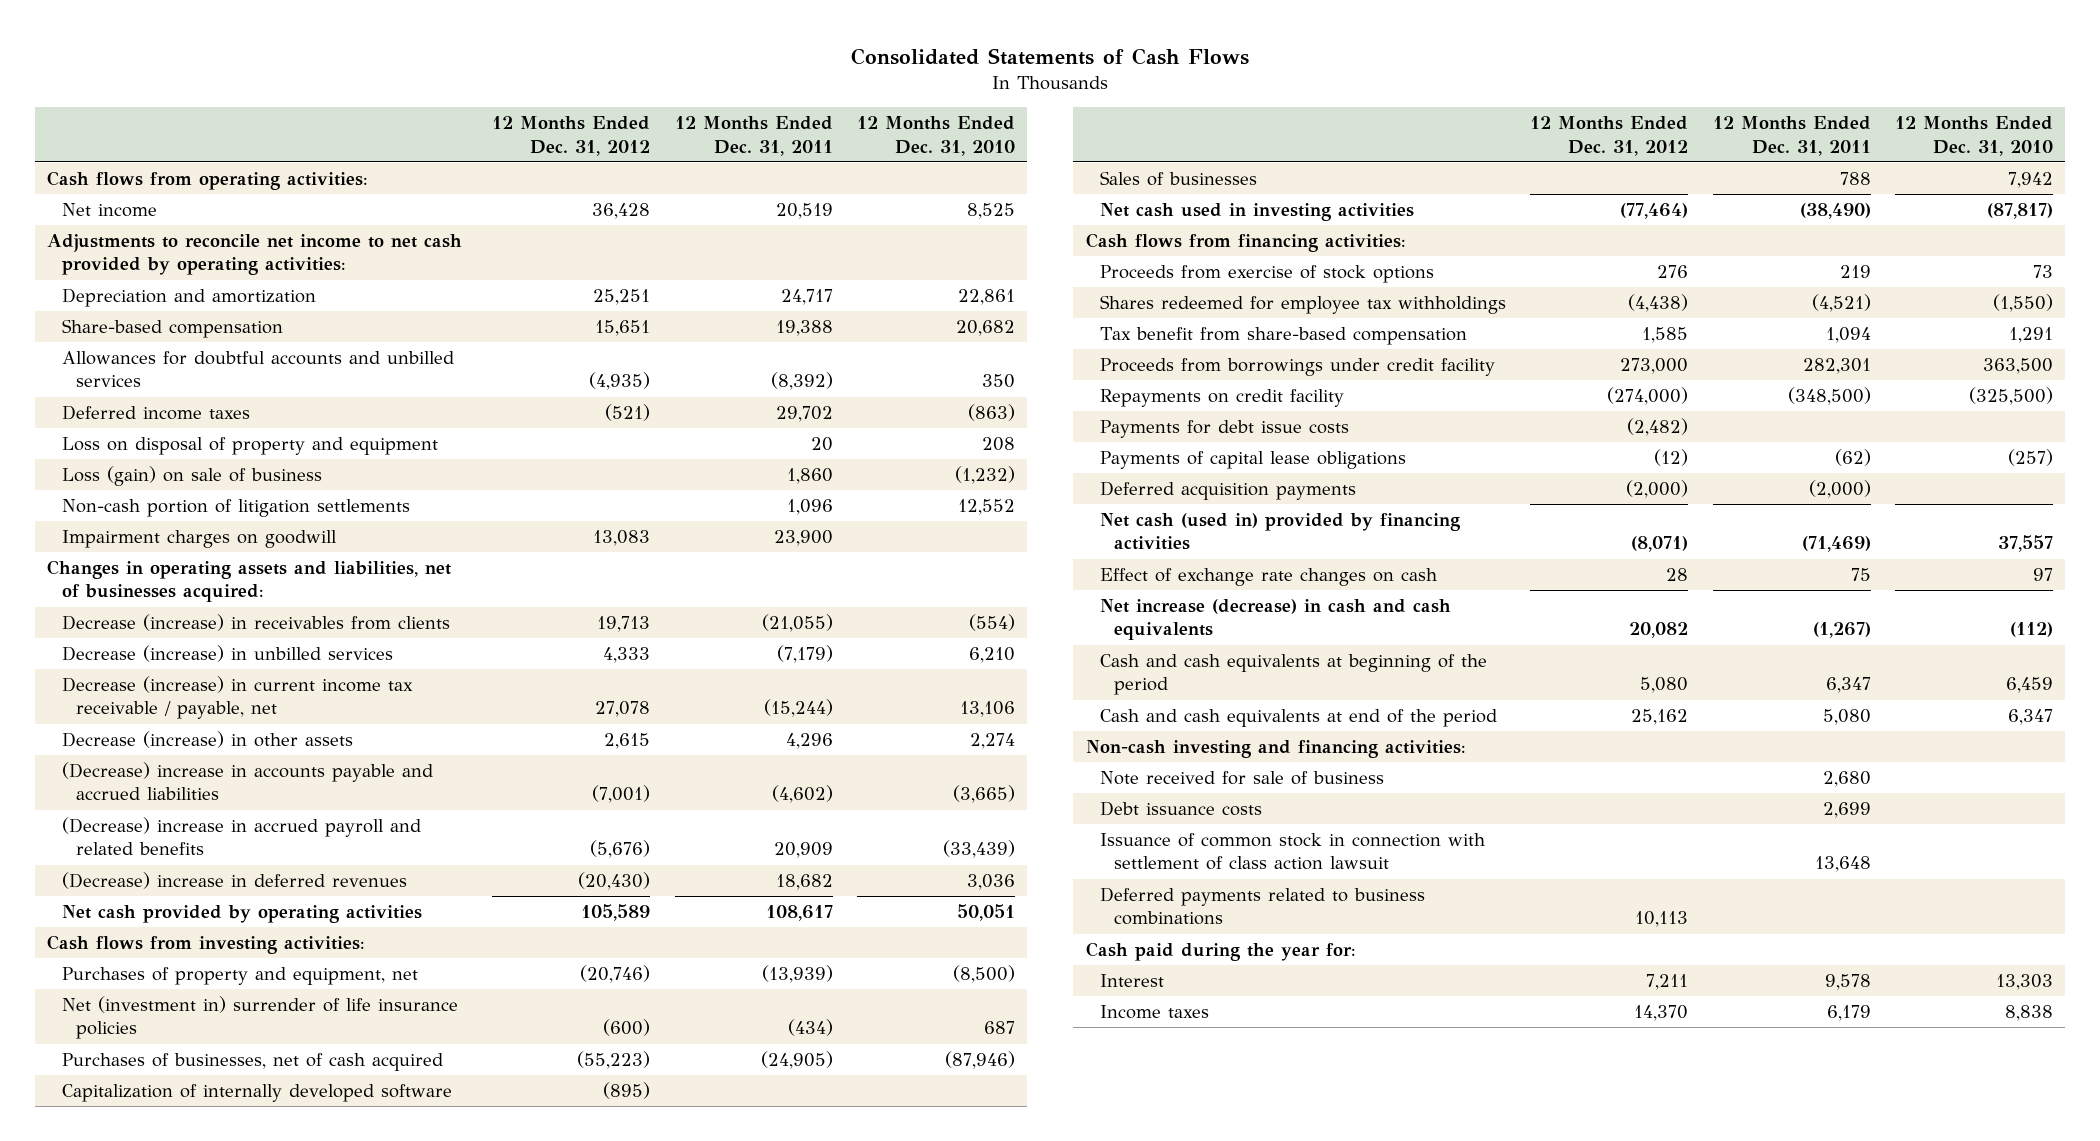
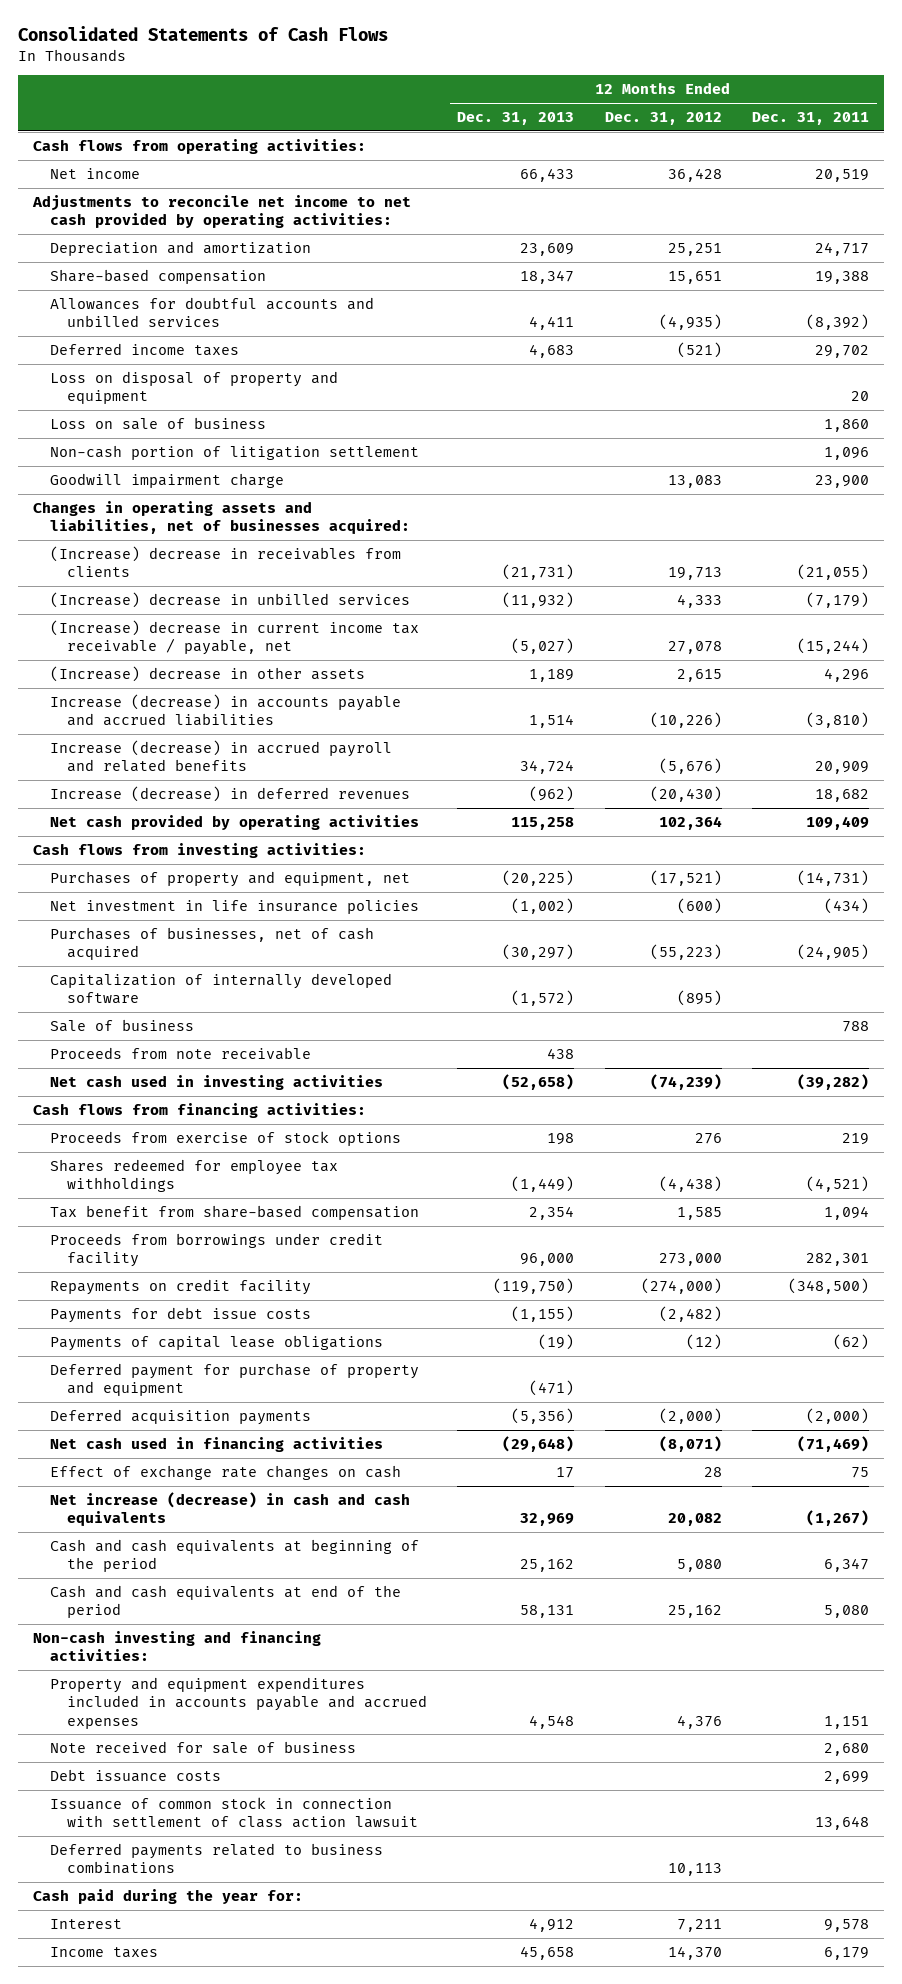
- | 12 Months Ended Dec. 31, 2012 | 12 Months Ended Dec. 31, 2011 | 12 Months Ended Dec. 31, 2010
+ | 12 Months Ended Dec. 31, 2013 | 12 Months Ended Dec. 31, 2012 | 12 Months Ended Dec. 31, 2011
- Loss (gain) on sale of business | | 1,860 | (1,232)
- Non-cash portion of litigation settlements | | 1,096 | 12,552
- Impairment charges on goodwill | 13,083 | 23,900 |
+ Loss on sale of business | | | 1,860
+ Non-cash portion of litigation settlement | | | 1,096
+ Goodwill impairment charge | | 13,083 | 23,900
- Decrease (increase) in receivables from clients | 19,713 | (21,055) | (554)
- Decrease (increase) in unbilled services | 4,333 | (7,179) | 6,210
- Decrease (increase) in current income tax receivable / payable, net | 27,078 | (15,244) | 13,106
- Decrease (increase) in other assets | 2,615 | 4,296 | 2,274
- (Decrease) increase in accounts payable and accrued liabilities | (7,001) | (4,602) | (3,665)
- (Decrease) increase in accrued payroll and related benefits | (5,676) | 20,909 | (33,439)
- (Decrease) increase in deferred revenues | (20,430) | 18,682 | 3,036
- Net cash provided by operating activities | 105,589 | 108,617 | 50,051
+ (Increase) decrease in receivables from clients | (21,731) | 19,713 | (21,055)
+ (Increase) decrease in unbilled services | (11,932) | 4,333 | (7,179)
+ (Increase) decrease in current income tax receivable / payable, net | (5,027) | 27,078 | (15,244)
+ (Increase) decrease in other assets | 1,189 | 2,615 | 4,296
+ Increase (decrease) in accounts payable and accrued liabilities | 1,514 | (10,226) | (3,810)
+ Increase (decrease) in accrued payroll and related benefits | 34,724 | (5,676) | 20,909
+ Increase (decrease) in deferred revenues | (962) | (20,430) | 18,682
+ Net cash provided by operating activities | 115,258 | 102,364 | 109,409
- Purchases of property and equipment, net | (20,746) | (13,939) | (8,500)
- Net (investment in) surrender of life insurance policies | (600) | (434) | 687
+ Purchases of property and equipment, net | (20,225) | (17,521) | (14,731)
+ Net investment in life insurance policies | (1,002) | (600) | (434)
- Sales of businesses | | 788 | 7,942
- Net cash used in investing activities | (77,464) | (38,490) | (87,817)
+ Sale of business | | | 788
+ Proceeds from note receivable | 438 | |
+ Net cash used in investing activities | (52,658) | (74,239) | (39,282)
+ Deferred payment for purchase of property and equipment | (471) | |
- Net cash (used in) provided by financing activities | (8,071) | (71,469) | 37,557
+ Net cash used in financing activities | (29,648) | (8,071) | (71,469)
+ Property and equipment expenditures included in accounts payable and accrued expenses | 4,548 | 4,376 | 1,151

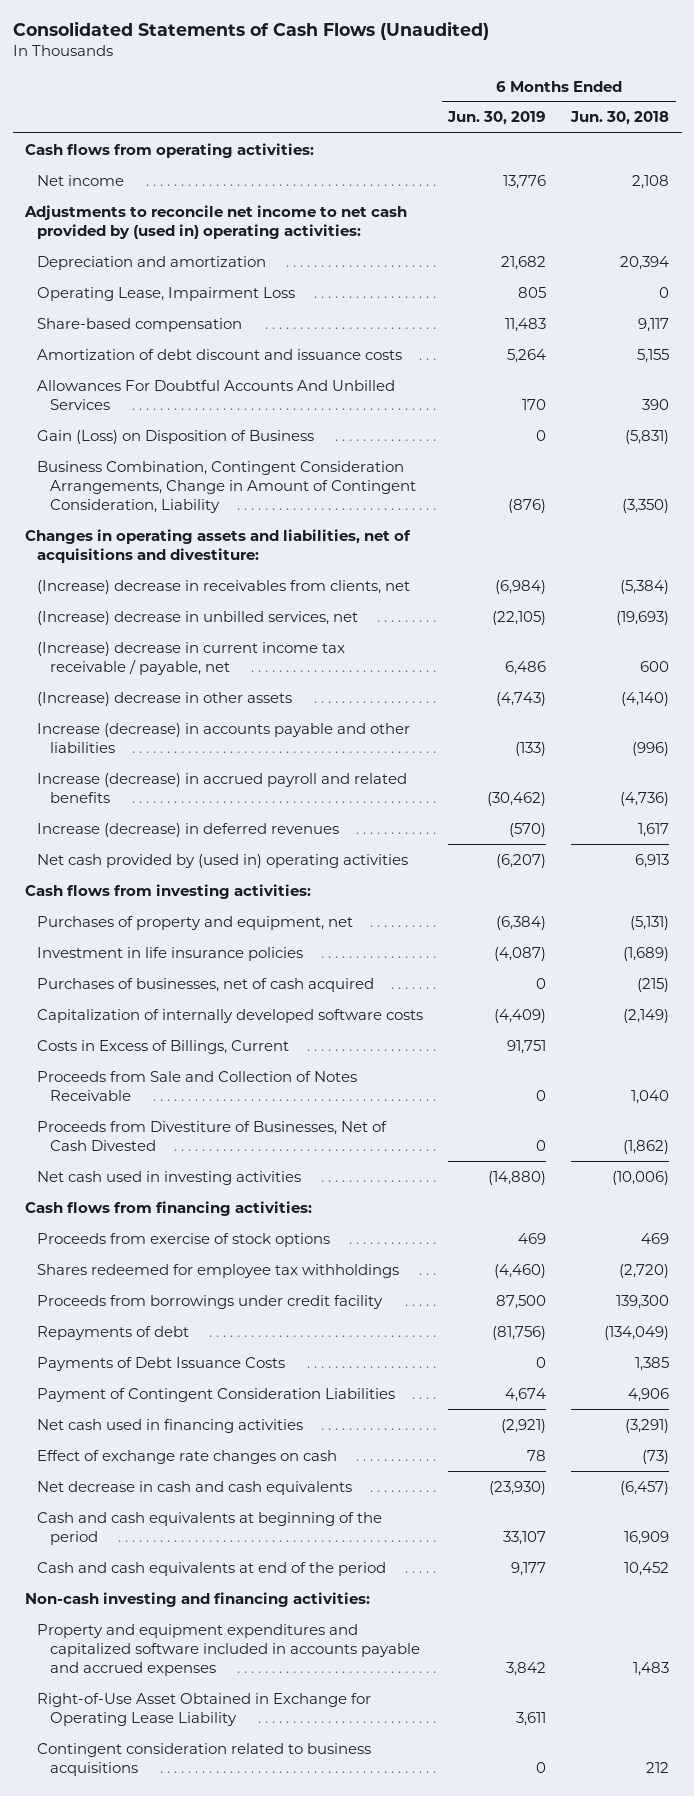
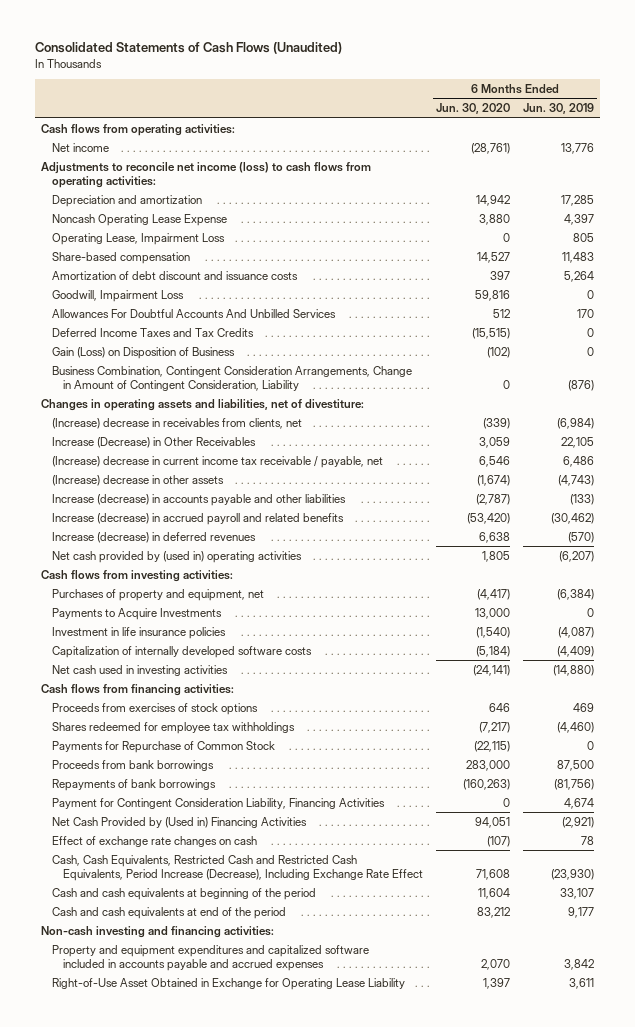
- | 6 Months Ended Jun. 30, 2019 | 6 Months Ended Jun. 30, 2018
+ | 6 Months Ended Jun. 30, 2020 | 6 Months Ended Jun. 30, 2019
- Adjustments to reconcile net income to net cash provided by (used in) operating activities:
- Depreciation and amortization | 21,682 | 20,394
+ Adjustments to reconcile net income (loss) to cash flows from operating activities:
+ Depreciation and amortization | 14,942 | 17,285
+ Noncash Operating Lease Expense | 3,880 | 4,397
+ Goodwill, Impairment Loss | 59,816 | 0
+ Deferred Income Taxes and Tax Credits | (15,515) | 0
- Changes in operating assets and liabilities, net of acquisitions and divestiture:
+ Changes in operating assets and liabilities, net of divestiture:
- (Increase) decrease in unbilled services, net | (22,105) | (19,693)
+ Increase (Decrease) in Other Receivables | 3,059 | 22,105
+ Payments to Acquire Investments | 13,000 | 0
- Purchases of businesses, net of cash acquired | 0 | (215)
- Costs in Excess of Billings, Current | 91,751 |
- Proceeds from Sale and Collection of Notes Receivable | 0 | 1,040
- Proceeds from Divestiture of Businesses, Net of Cash Divested | 0 | (1,862)
- Proceeds from exercise of stock options | 469 | 469
+ Proceeds from exercises of stock options | 646 | 469
- Proceeds from borrowings under credit facility | 87,500 | 139,300
- Repayments of debt | (81,756) | (134,049)
- Payments of Debt Issuance Costs | 0 | 1,385
- Payment of Contingent Consideration Liabilities | 4,674 | 4,906
- Net cash used in financing activities | (2,921) | (3,291)
+ Payments for Repurchase of Common Stock | (22,115) | 0
+ Proceeds from bank borrowings | 283,000 | 87,500
+ Repayments of bank borrowings | (160,263) | (81,756)
+ Payment for Contingent Consideration Liability, Financing Activities | 0 | 4,674
+ Net Cash Provided by (Used in) Financing Activities | 94,051 | (2,921)
- Net decrease in cash and cash equivalents | (23,930) | (6,457)
+ Cash, Cash Equivalents, Restricted Cash and Restricted Cash Equivalents, Period Increase (Decrease), Including Exchange Rate Effect | 71,608 | (23,930)
- Contingent consideration related to business acquisitions | 0 | 212

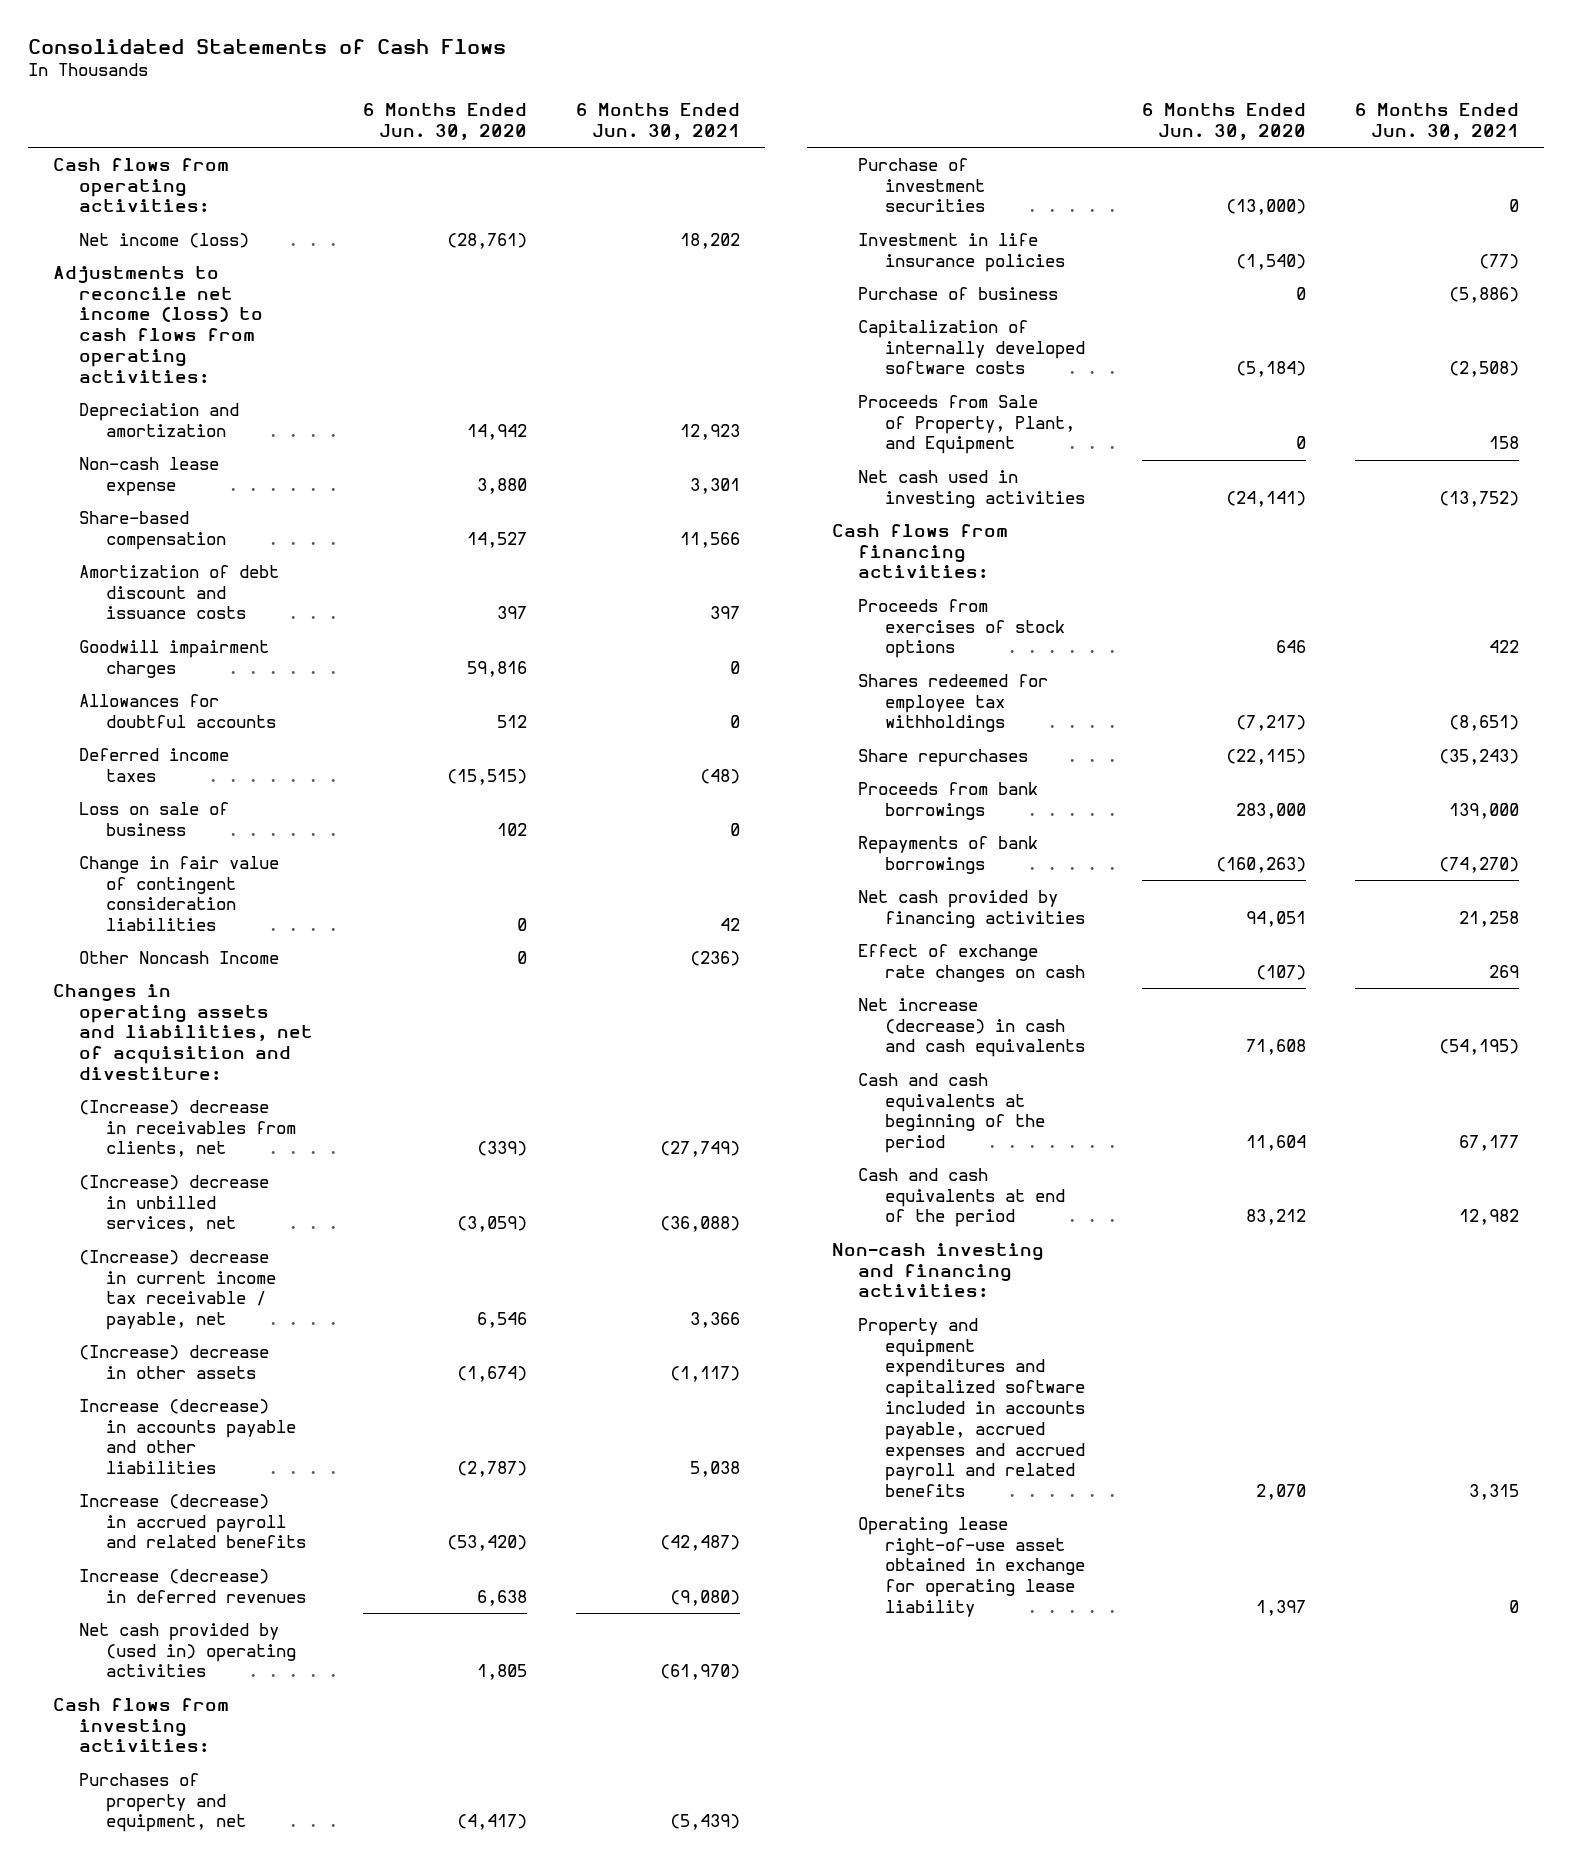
- Consolidated Statements of Cash Flows (Unaudited)
+ Consolidated Statements of Cash Flows
- | 6 Months Ended Jun. 30, 2020 | 6 Months Ended Jun. 30, 2019
+ | 6 Months Ended Jun. 30, 2020 | 6 Months Ended Jun. 30, 2021
- Net income | (28,761) | 13,776
+ Net income (loss) | (28,761) | 18,202
- Noncash Operating Lease Expense | 3,880 | 4,397
- Operating Lease, Impairment Loss | 0 | 805
+ Non-cash lease expense | 3,880 | 3,301
- Goodwill, Impairment Loss | 59,816 | 0
- Allowances For Doubtful Accounts And Unbilled Services | 512 | 170
- Deferred Income Taxes and Tax Credits | (15,515) | 0
- Gain (Loss) on Disposition of Business | (102) | 0
- Business Combination, Contingent Consideration Arrangements, Change in Amount of Contingent Consideration, Liability | 0 | (876)
- Changes in operating assets and liabilities, net of divestiture:
+ Goodwill impairment charges | 59,816 | 0
+ Allowances for doubtful accounts | 512 | 0
+ Deferred income taxes | (15,515) | (48)
+ Loss on sale of business | 102 | 0
+ Change in fair value of contingent consideration liabilities | 0 | 42
+ Other Noncash Income | 0 | (236)
+ Changes in operating assets and liabilities, net of acquisition and divestiture:
- Increase (Decrease) in Other Receivables | 3,059 | 22,105
+ (Increase) decrease in unbilled services, net | (3,059) | (36,088)
- Payments to Acquire Investments | 13,000 | 0
+ Purchase of investment securities | (13,000) | 0
+ Purchase of business | 0 | (5,886)
+ Proceeds from Sale of Property, Plant, and Equipment | 0 | 158
- Payments for Repurchase of Common Stock | (22,115) | 0
+ Share repurchases | (22,115) | (35,243)
- Payment for Contingent Consideration Liability, Financing Activities | 0 | 4,674
- Net Cash Provided by (Used in) Financing Activities | 94,051 | (2,921)
+ Net cash provided by financing activities | 94,051 | 21,258
- Cash, Cash Equivalents, Restricted Cash and Restricted Cash Equivalents, Period Increase (Decrease), Including Exchange Rate Effect | 71,608 | (23,930)
+ Net increase (decrease) in cash and cash equivalents | 71,608 | (54,195)
- Property and equipment expenditures and capitalized software included in accounts payable and accrued expenses | 2,070 | 3,842
- Right-of-Use Asset Obtained in Exchange for Operating Lease Liability | 1,397 | 3,611
+ Property and equipment expenditures and capitalized software included in accounts payable, accrued expenses and accrued payroll and related benefits | 2,070 | 3,315
+ Operating lease right-of-use asset obtained in exchange for operating lease liability | 1,397 | 0

